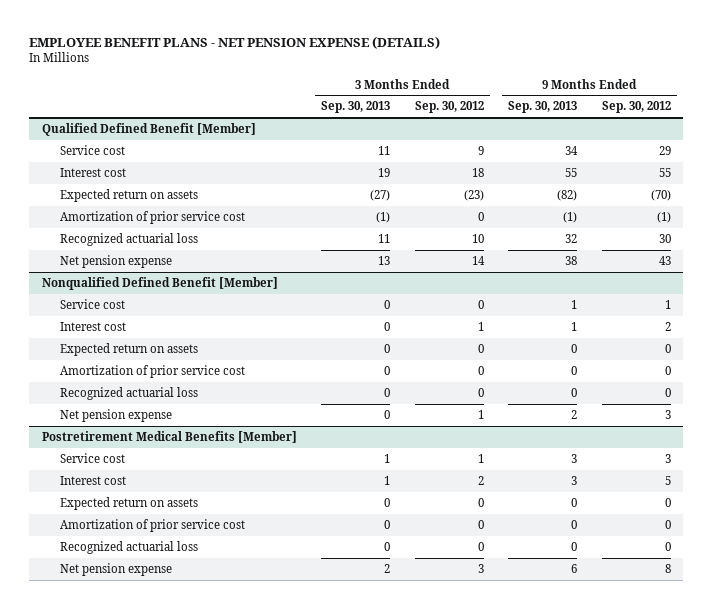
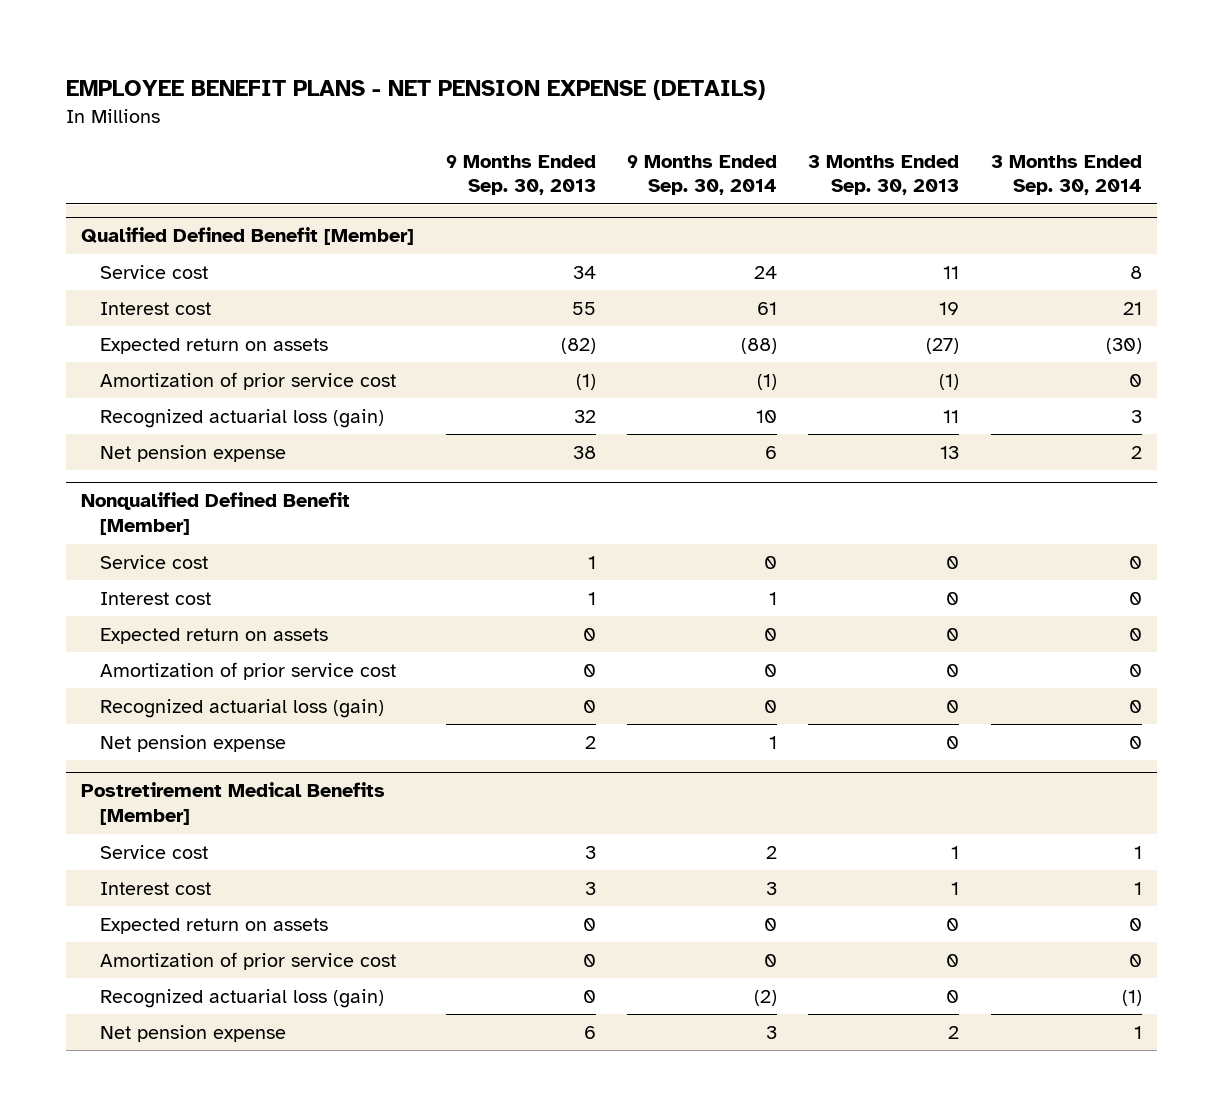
- | 3 Months Ended Sep. 30, 2013 | 3 Months Ended Sep. 30, 2012 | 9 Months Ended Sep. 30, 2013 | 9 Months Ended Sep. 30, 2012
+ | 9 Months Ended Sep. 30, 2013 | 9 Months Ended Sep. 30, 2014 | 3 Months Ended Sep. 30, 2013 | 3 Months Ended Sep. 30, 2014
@ Qualified Defined Benefit [Member]
- Recognized actuarial loss | 11 | 10 | 32 | 30
+ Recognized actuarial loss (gain) | 32 | 10 | 11 | 3
@ Nonqualified Defined Benefit [Member]
- Recognized actuarial loss | 0 | 0 | 0 | 0
+ Recognized actuarial loss (gain) | 0 | 0 | 0 | 0
@ Postretirement Medical Benefits [Member]
- Recognized actuarial loss | 0 | 0 | 0 | 0
+ Recognized actuarial loss (gain) | 0 | (2) | 0 | (1)

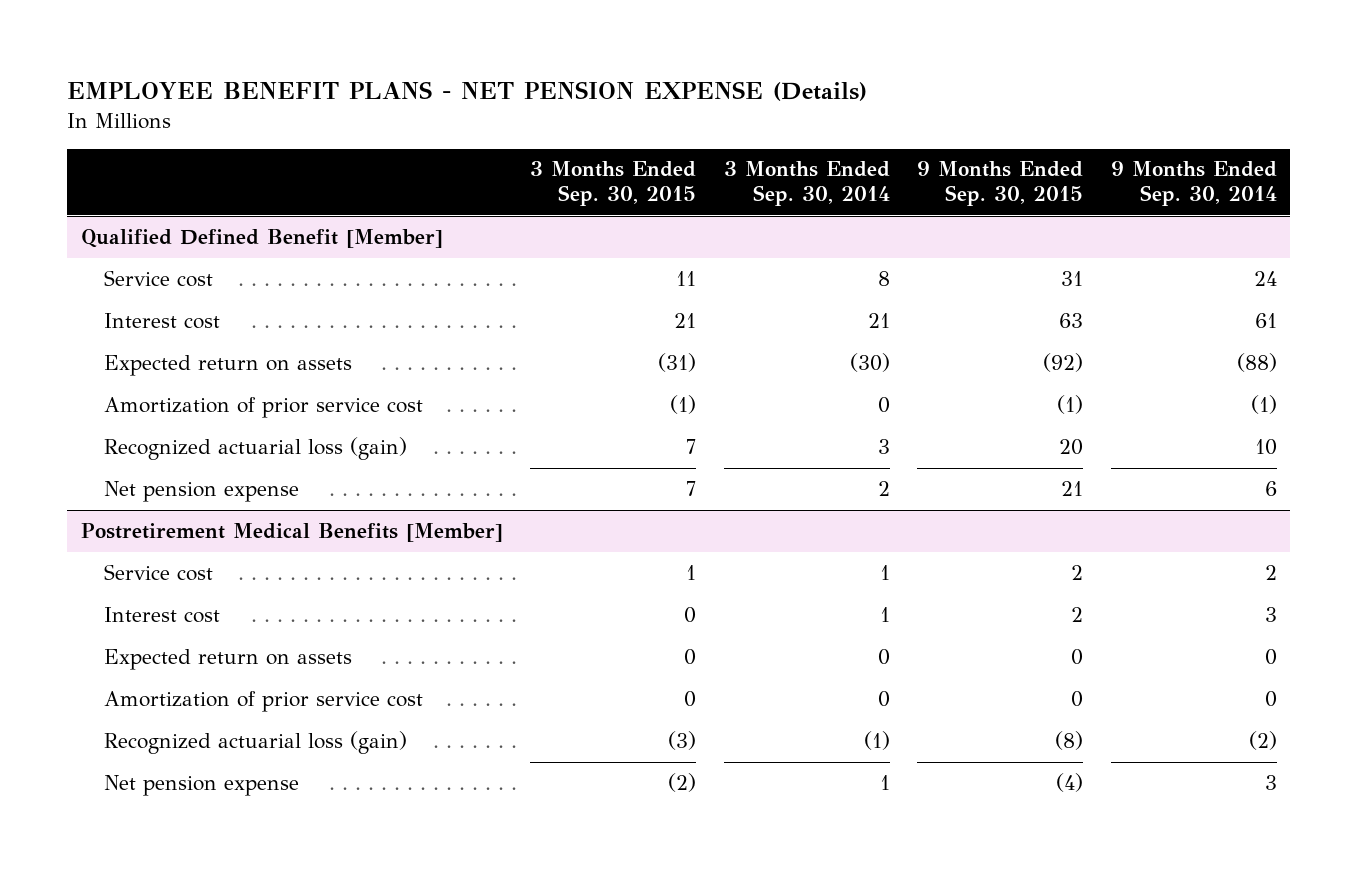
- EMPLOYEE BENEFIT PLANS - NET PENSION EXPENSE (DETAILS)
+ EMPLOYEE BENEFIT PLANS - NET PENSION EXPENSE (Details)
- | 9 Months Ended Sep. 30, 2013 | 9 Months Ended Sep. 30, 2014 | 3 Months Ended Sep. 30, 2013 | 3 Months Ended Sep. 30, 2014
+ | 3 Months Ended Sep. 30, 2015 | 3 Months Ended Sep. 30, 2014 | 9 Months Ended Sep. 30, 2015 | 9 Months Ended Sep. 30, 2014
- Nonqualified Defined Benefit [Member]
- Service cost | 1 | 0 | 0 | 0
- Interest cost | 1 | 1 | 0 | 0
- Expected return on assets | 0 | 0 | 0 | 0
- Amortization of prior service cost | 0 | 0 | 0 | 0
- Recognized actuarial loss (gain) | 0 | 0 | 0 | 0
- Net pension expense | 2 | 1 | 0 | 0

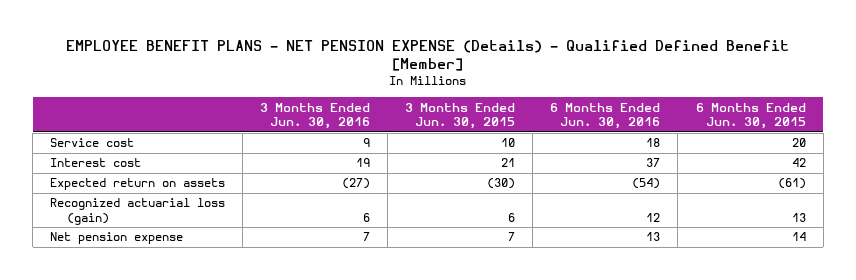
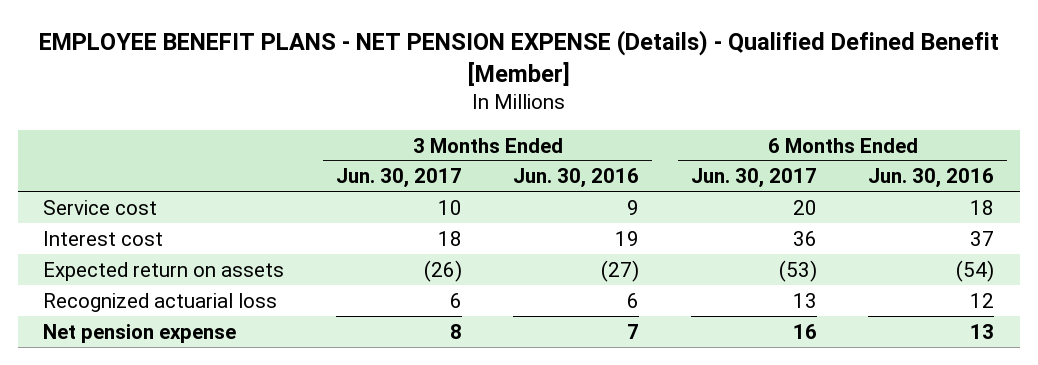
- | 3 Months Ended Jun. 30, 2016 | 3 Months Ended Jun. 30, 2015 | 6 Months Ended Jun. 30, 2016 | 6 Months Ended Jun. 30, 2015
+ | 3 Months Ended Jun. 30, 2017 | 3 Months Ended Jun. 30, 2016 | 6 Months Ended Jun. 30, 2017 | 6 Months Ended Jun. 30, 2016
- Recognized actuarial loss (gain) | 6 | 6 | 12 | 13
+ Recognized actuarial loss | 6 | 6 | 13 | 12

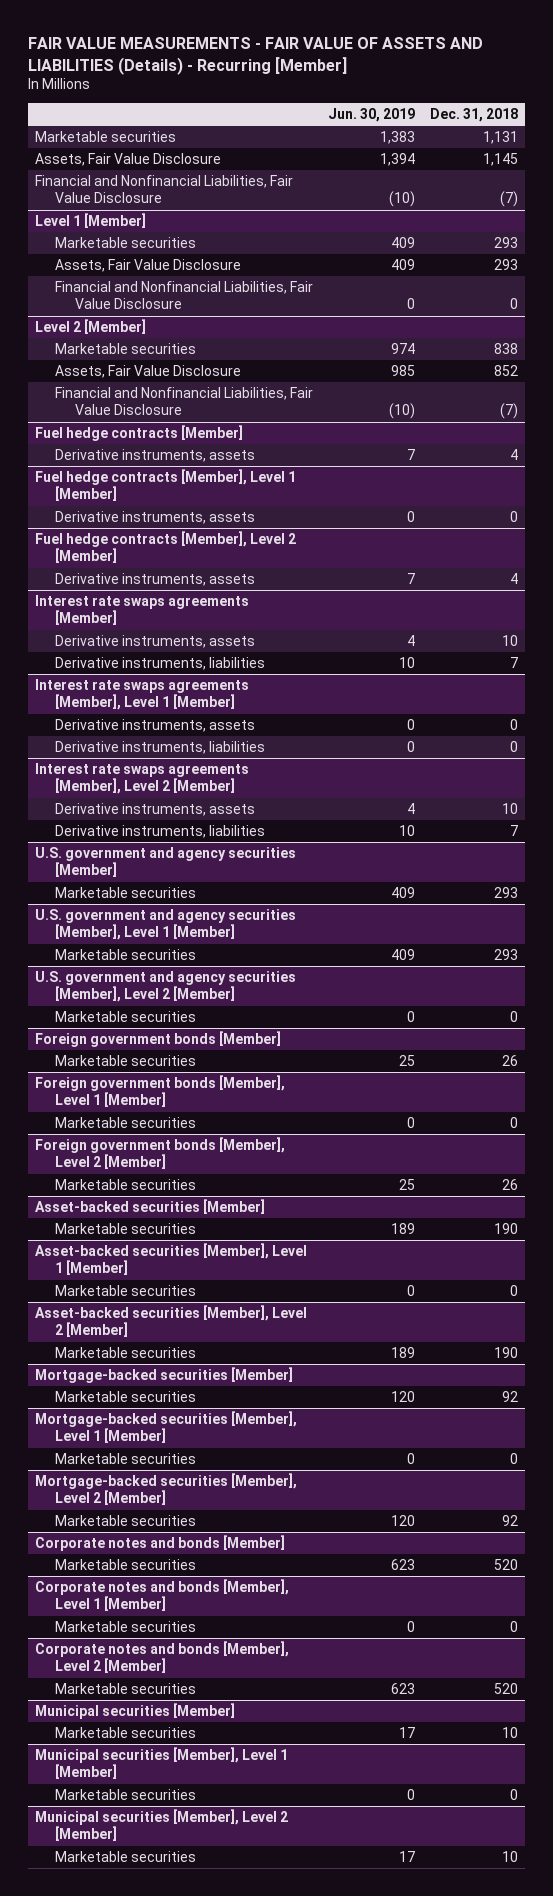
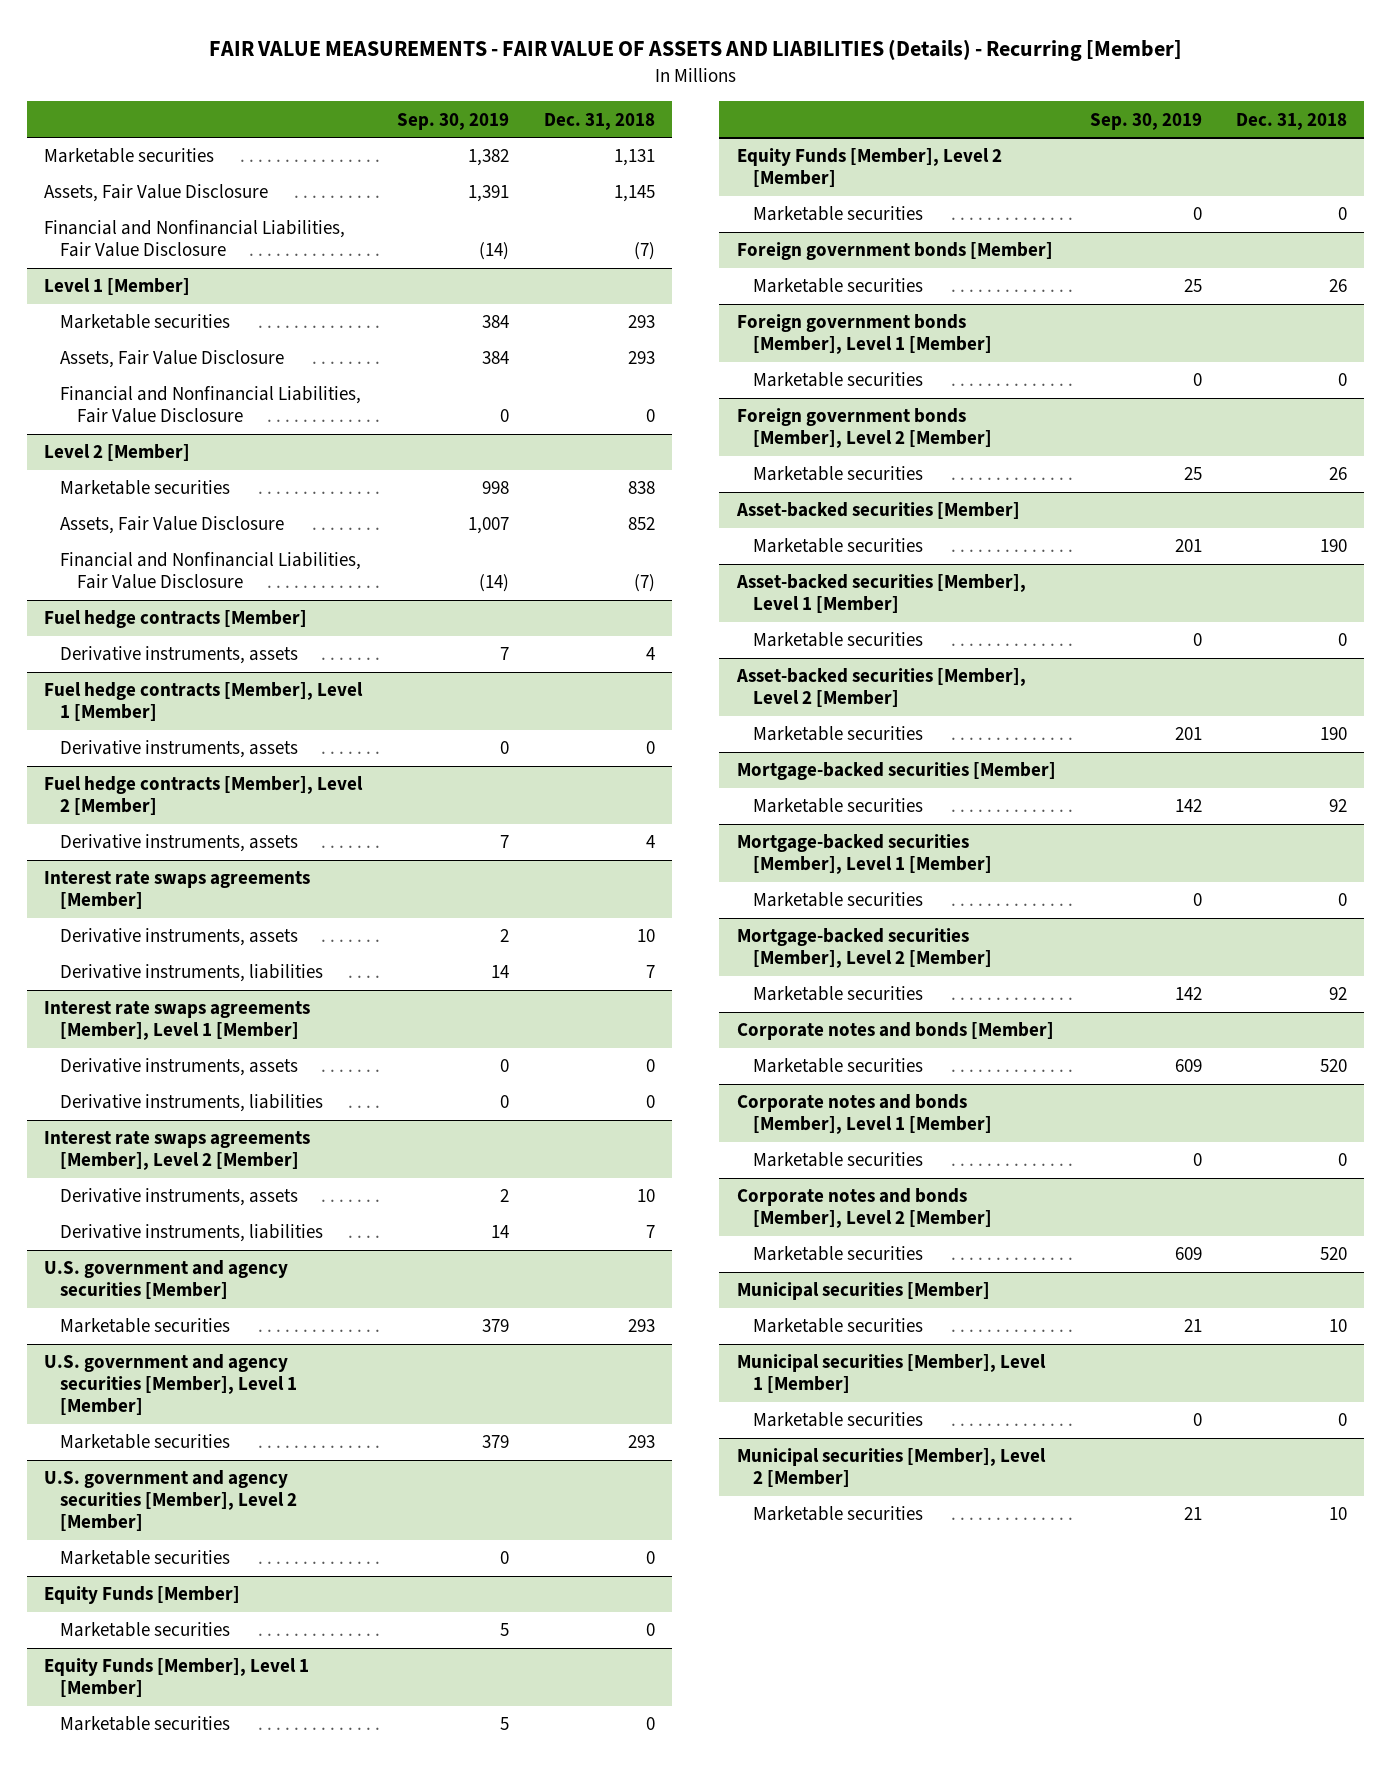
- | Jun. 30, 2019 | Dec. 31, 2018
+ | Sep. 30, 2019 | Dec. 31, 2018
+ Equity Funds [Member]
+ Marketable securities | 5 | 0
+ Equity Funds [Member], Level 1 [Member]
+ Marketable securities | 5 | 0
+ Equity Funds [Member], Level 2 [Member]
+ Marketable securities | 0 | 0

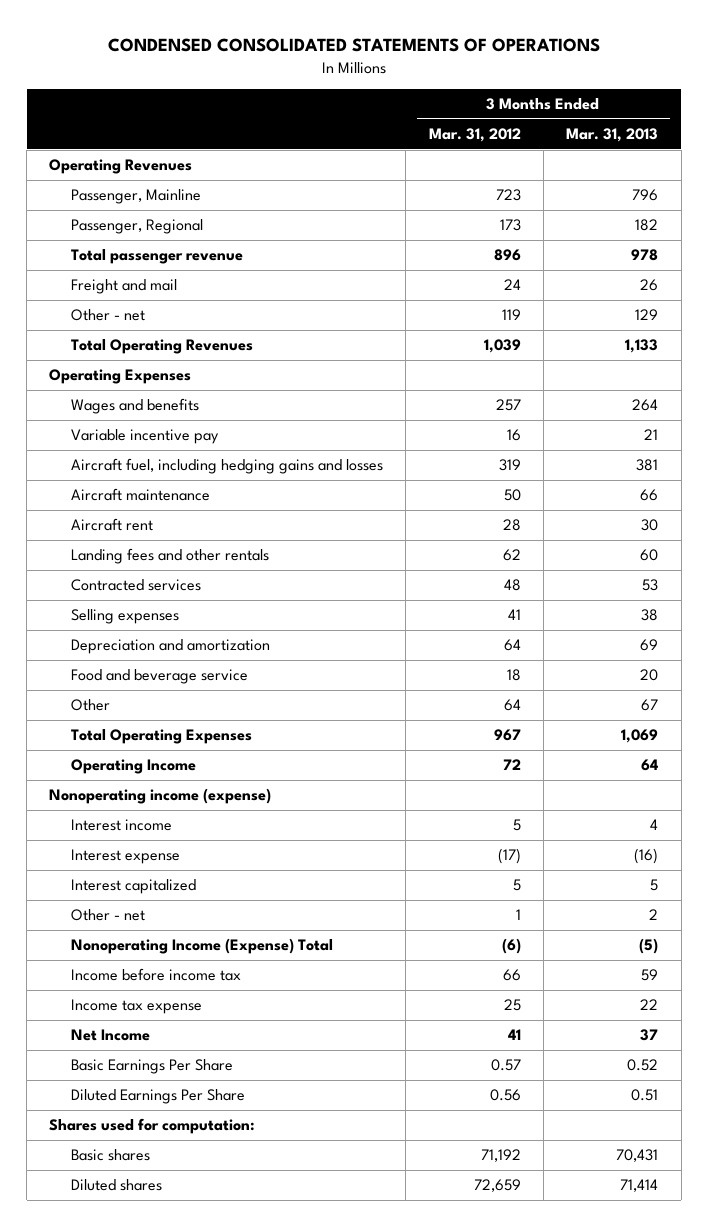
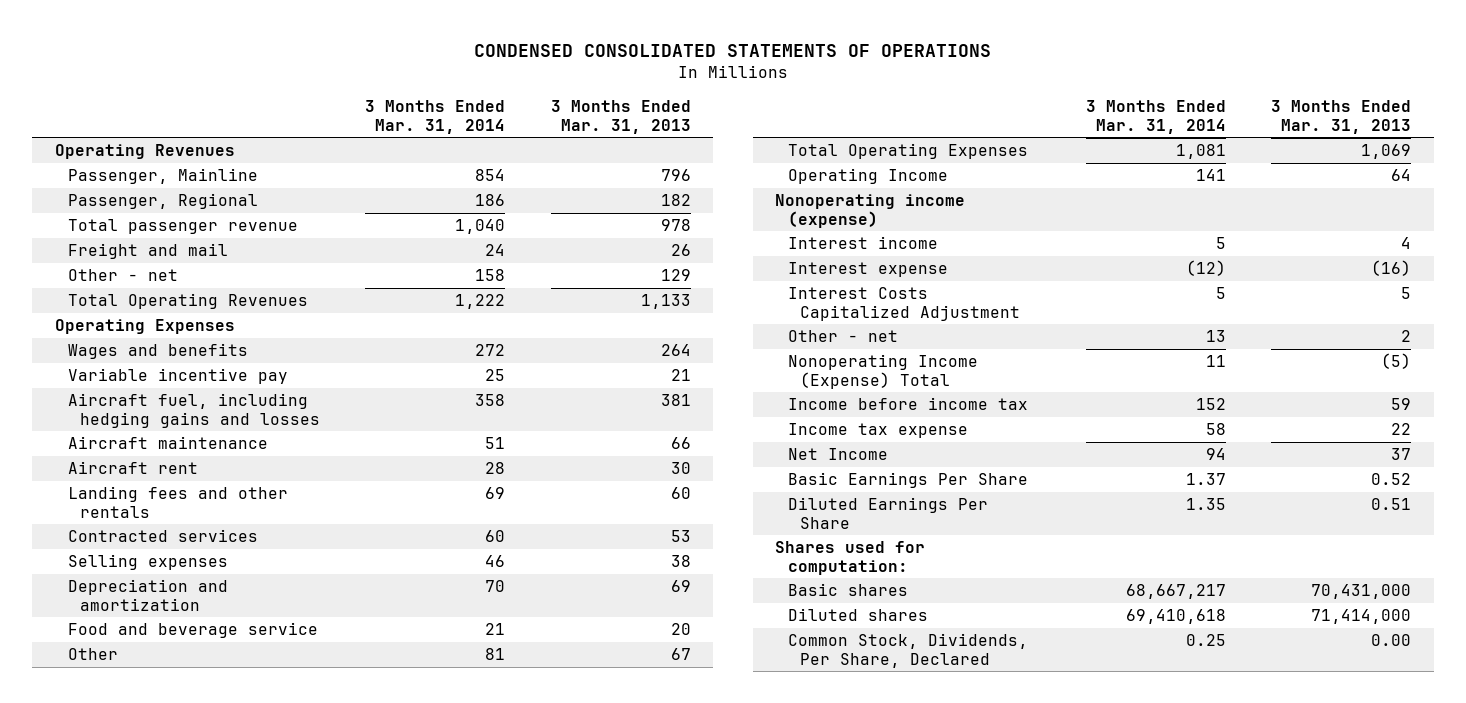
- | 3 Months Ended Mar. 31, 2012 | 3 Months Ended Mar. 31, 2013
+ | 3 Months Ended Mar. 31, 2014 | 3 Months Ended Mar. 31, 2013
- Interest capitalized | 5 | 5
+ Interest Costs Capitalized Adjustment | 5 | 5
- Basic shares | 71,192 | 70,431
- Diluted shares | 72,659 | 71,414
+ Basic shares | 68,667,217 | 70,431,000
+ Diluted shares | 69,410,618 | 71,414,000
+ Common Stock, Dividends, Per Share, Declared | 0.25 | 0.00

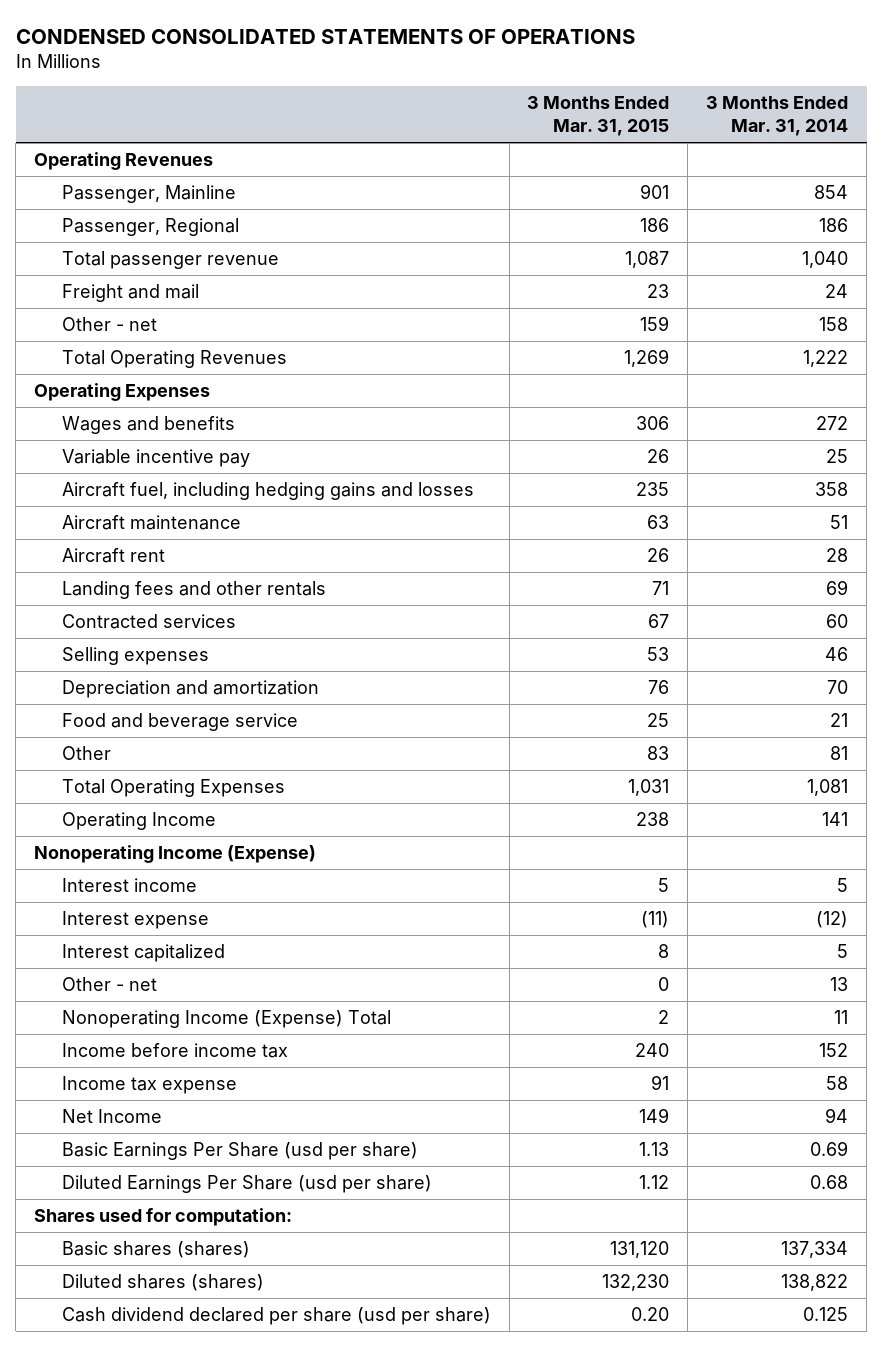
- | 3 Months Ended Mar. 31, 2014 | 3 Months Ended Mar. 31, 2013
+ | 3 Months Ended Mar. 31, 2015 | 3 Months Ended Mar. 31, 2014
- Nonoperating income (expense)
+ Nonoperating Income (Expense)
- Interest Costs Capitalized Adjustment | 5 | 5
+ Interest capitalized | 8 | 5
- Basic Earnings Per Share | 1.37 | 0.52
- Diluted Earnings Per Share | 1.35 | 0.51
+ Basic Earnings Per Share (usd per share) | 1.13 | 0.69
+ Diluted Earnings Per Share (usd per share) | 1.12 | 0.68
- Basic shares | 68,667,217 | 70,431,000
- Diluted shares | 69,410,618 | 71,414,000
- Common Stock, Dividends, Per Share, Declared | 0.25 | 0.00
+ Basic shares (shares) | 131,120 | 137,334
+ Diluted shares (shares) | 132,230 | 138,822
+ Cash dividend declared per share (usd per share) | 0.20 | 0.125

